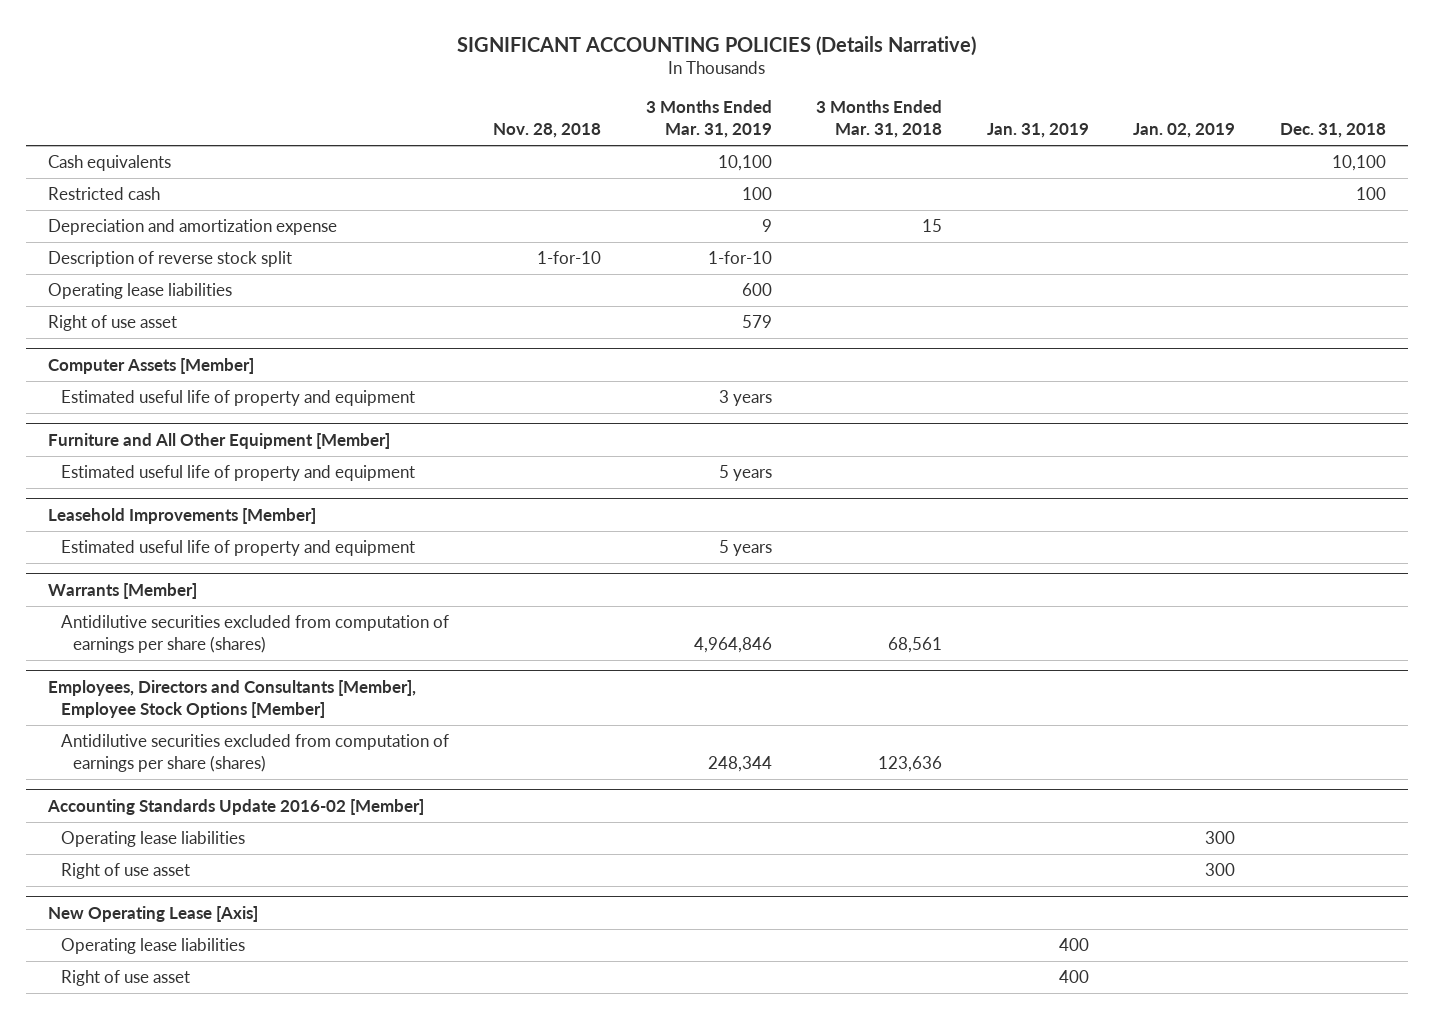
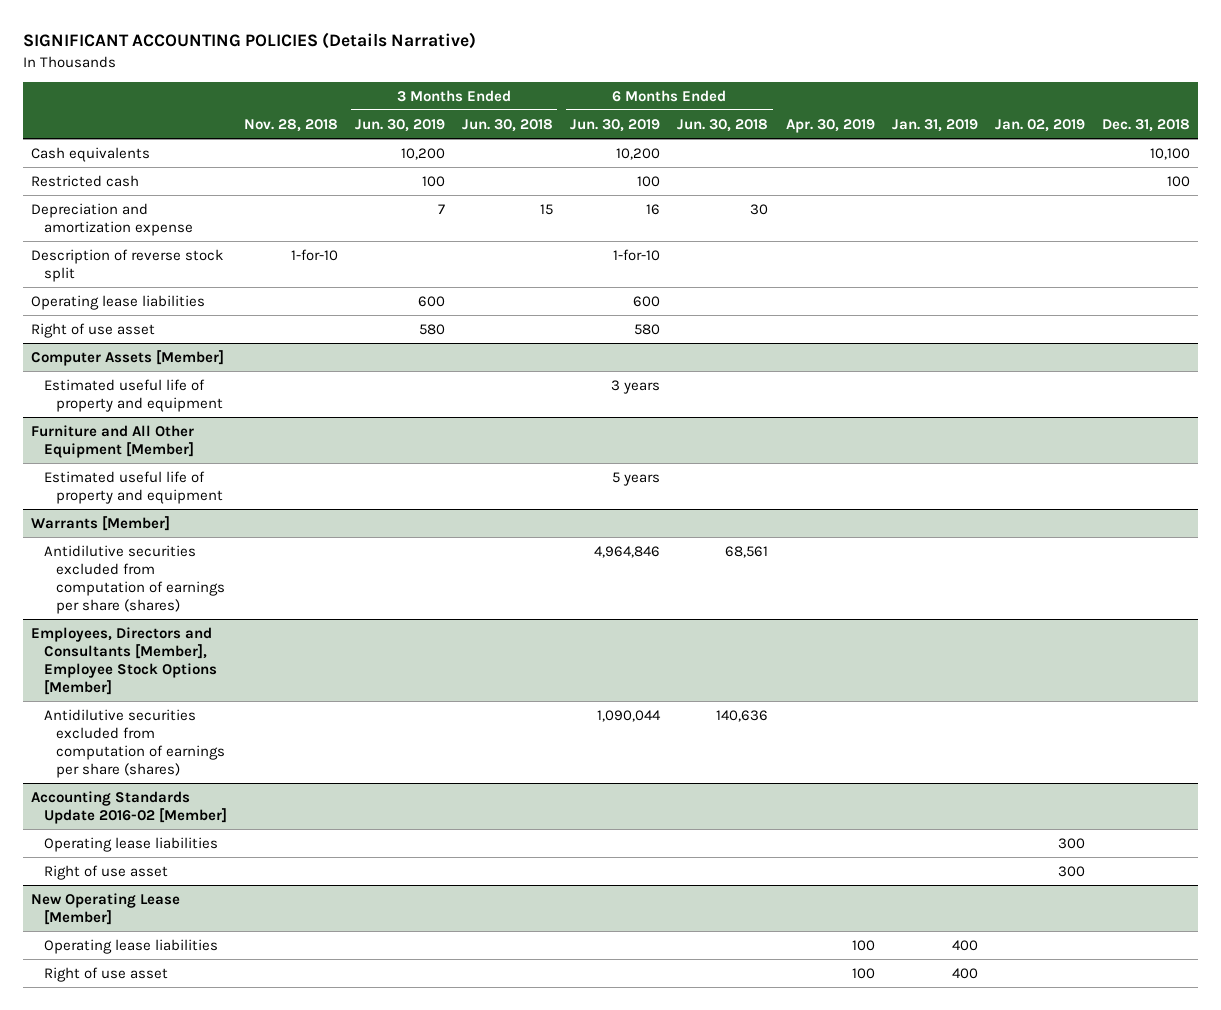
- | Nov. 28, 2018 | 3 Months Ended Mar. 31, 2019 | 3 Months Ended Mar. 31, 2018 | Jan. 31, 2019 | Jan. 02, 2019 | Dec. 31, 2018
+ | Nov. 28, 2018 | 3 Months Ended Jun. 30, 2019 | 3 Months Ended Jun. 30, 2018 | 6 Months Ended Jun. 30, 2019 | 6 Months Ended Jun. 30, 2018 | Apr. 30, 2019 | Jan. 31, 2019 | Jan. 02, 2019 | Dec. 31, 2018
- Leasehold Improvements [Member]
- Estimated useful life of property and equipment | | 5 years | | | |
- New Operating Lease [Axis]
+ New Operating Lease [Member]

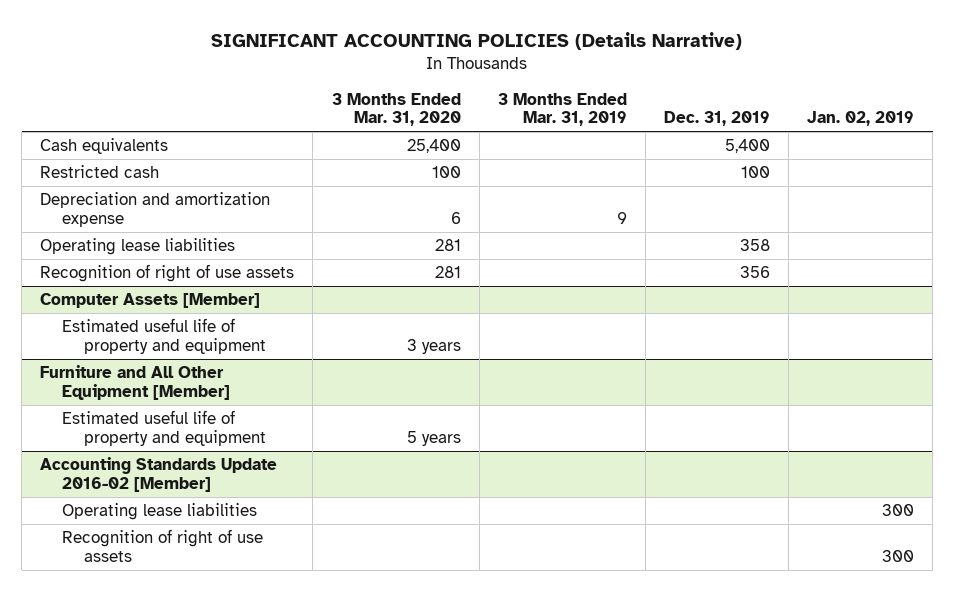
- | Nov. 28, 2018 | 3 Months Ended Jun. 30, 2019 | 3 Months Ended Jun. 30, 2018 | 6 Months Ended Jun. 30, 2019 | 6 Months Ended Jun. 30, 2018 | Apr. 30, 2019 | Jan. 31, 2019 | Jan. 02, 2019 | Dec. 31, 2018
+ | 3 Months Ended Mar. 31, 2020 | 3 Months Ended Mar. 31, 2019 | Dec. 31, 2019 | Jan. 02, 2019
- Description of reverse stock split | 1-for-10 | | | 1-for-10 | | | | |
- Right of use asset | | 580 | | 580 | | | | |
+ Recognition of right of use assets | 281 | | 356 |
- Warrants [Member]
- Antidilutive securities excluded from computation of earnings per share (shares) | | | | 4,964,846 | 68,561 | | | |
- Employees, Directors and Consultants [Member], Employee Stock Options [Member]
- Antidilutive securities excluded from computation of earnings per share (shares) | | | | 1,090,044 | 140,636 | | | |
@ Accounting Standards Update 2016-02 [Member]
- Right of use asset | | | | | | | | 300 |
- New Operating Lease [Member]
- Operating lease liabilities | | | | | | 100 | 400 | |
- Right of use asset | | | | | | 100 | 400 | |
@ Accounting Standards Update 2016-02 [Member]
+ Recognition of right of use assets | | | | 300

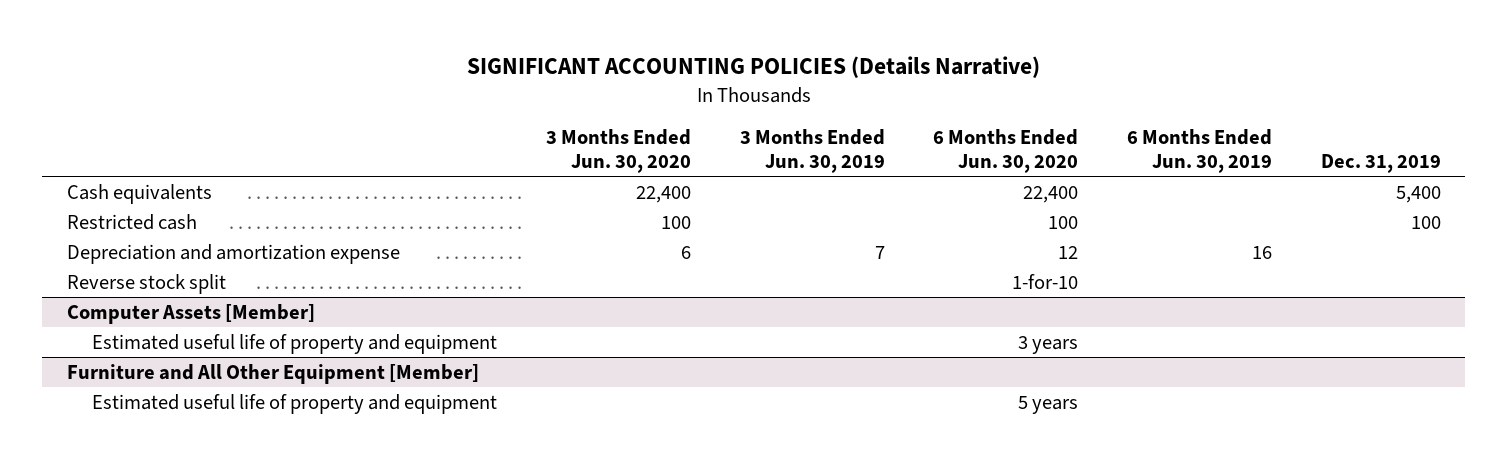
- | 3 Months Ended Mar. 31, 2020 | 3 Months Ended Mar. 31, 2019 | Dec. 31, 2019 | Jan. 02, 2019
+ | 3 Months Ended Jun. 30, 2020 | 3 Months Ended Jun. 30, 2019 | 6 Months Ended Jun. 30, 2020 | 6 Months Ended Jun. 30, 2019 | Dec. 31, 2019
- Operating lease liabilities | 281 | | 358 |
- Recognition of right of use assets | 281 | | 356 |
+ Reverse stock split | | | 1-for-10 | |
- Accounting Standards Update 2016-02 [Member]
- Operating lease liabilities | | | | 300
- Recognition of right of use assets | | | | 300

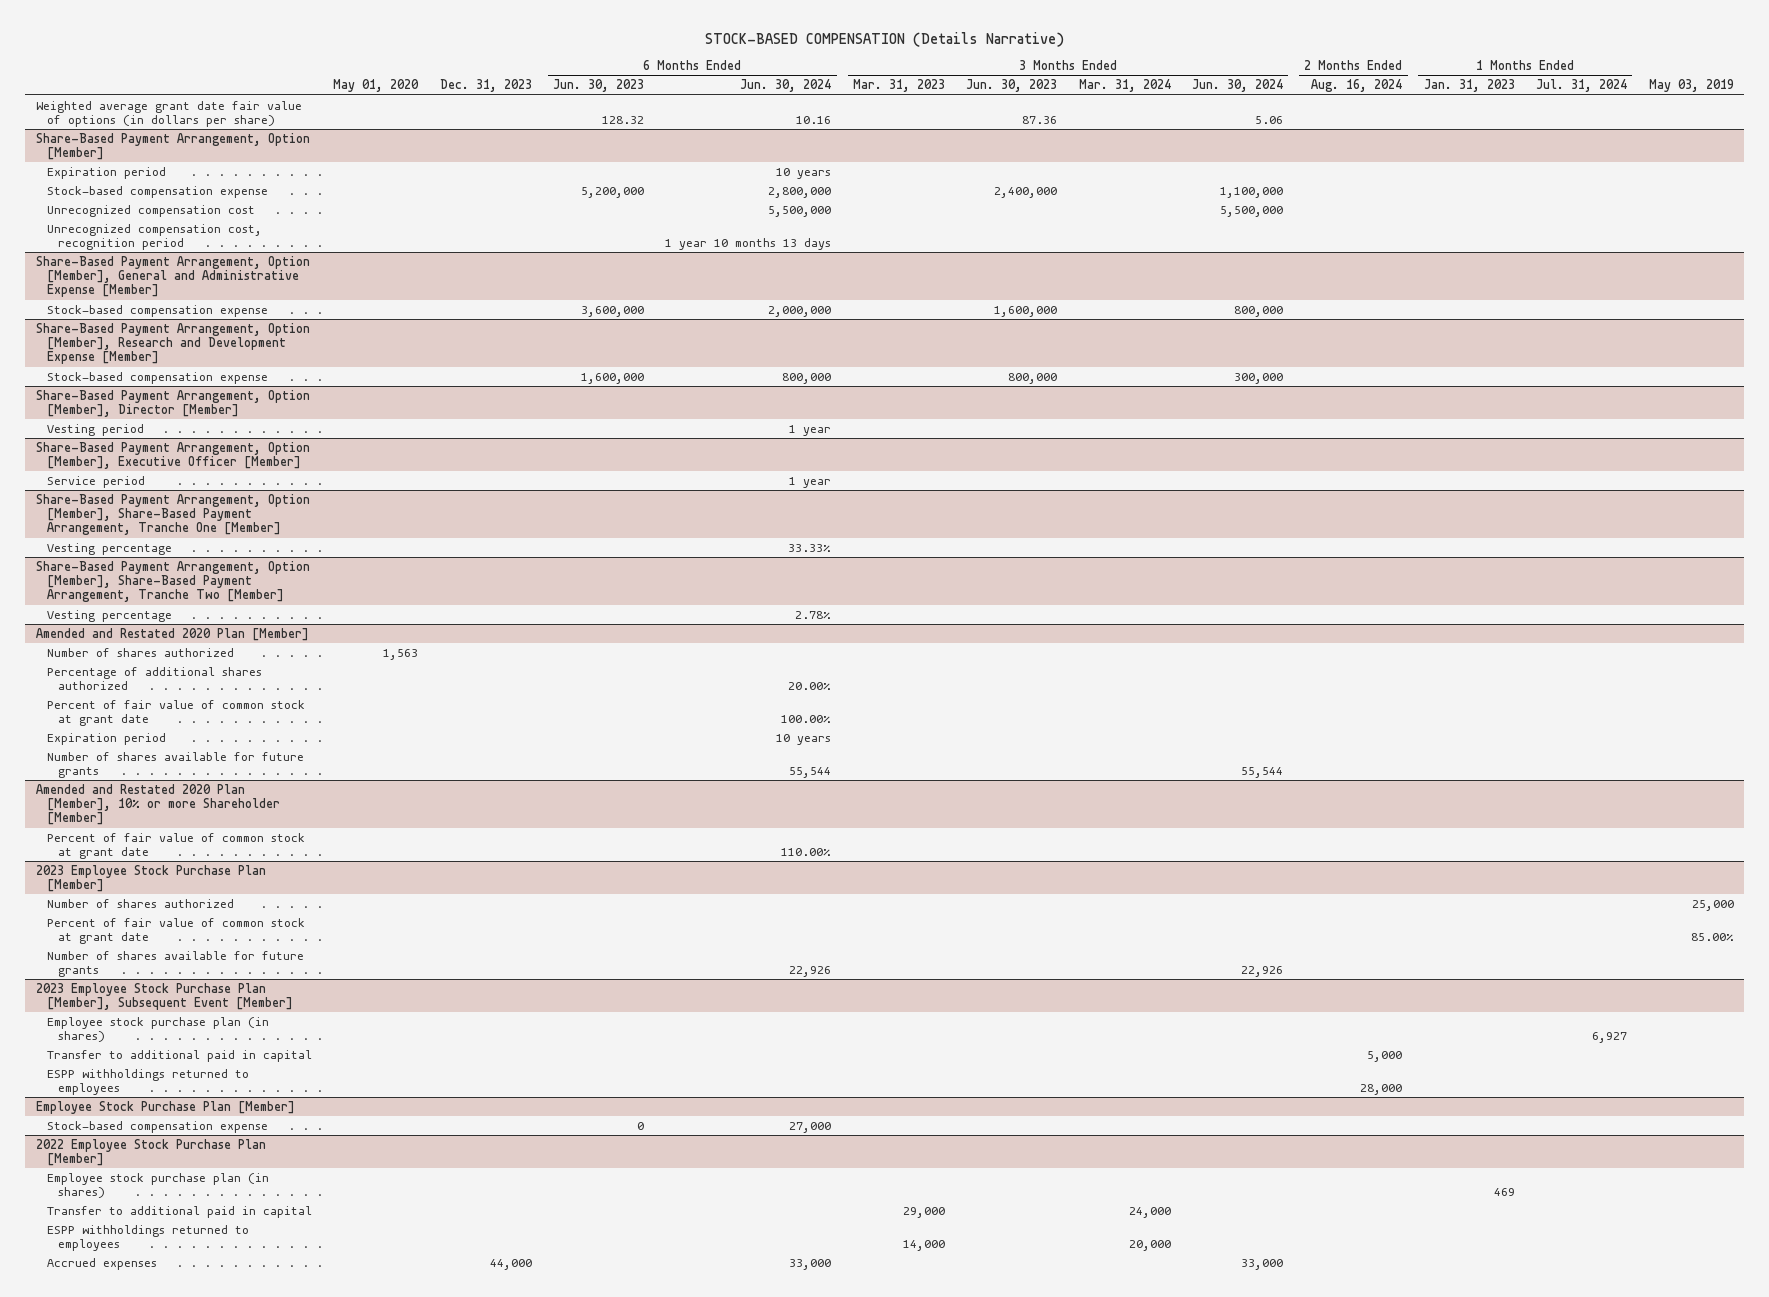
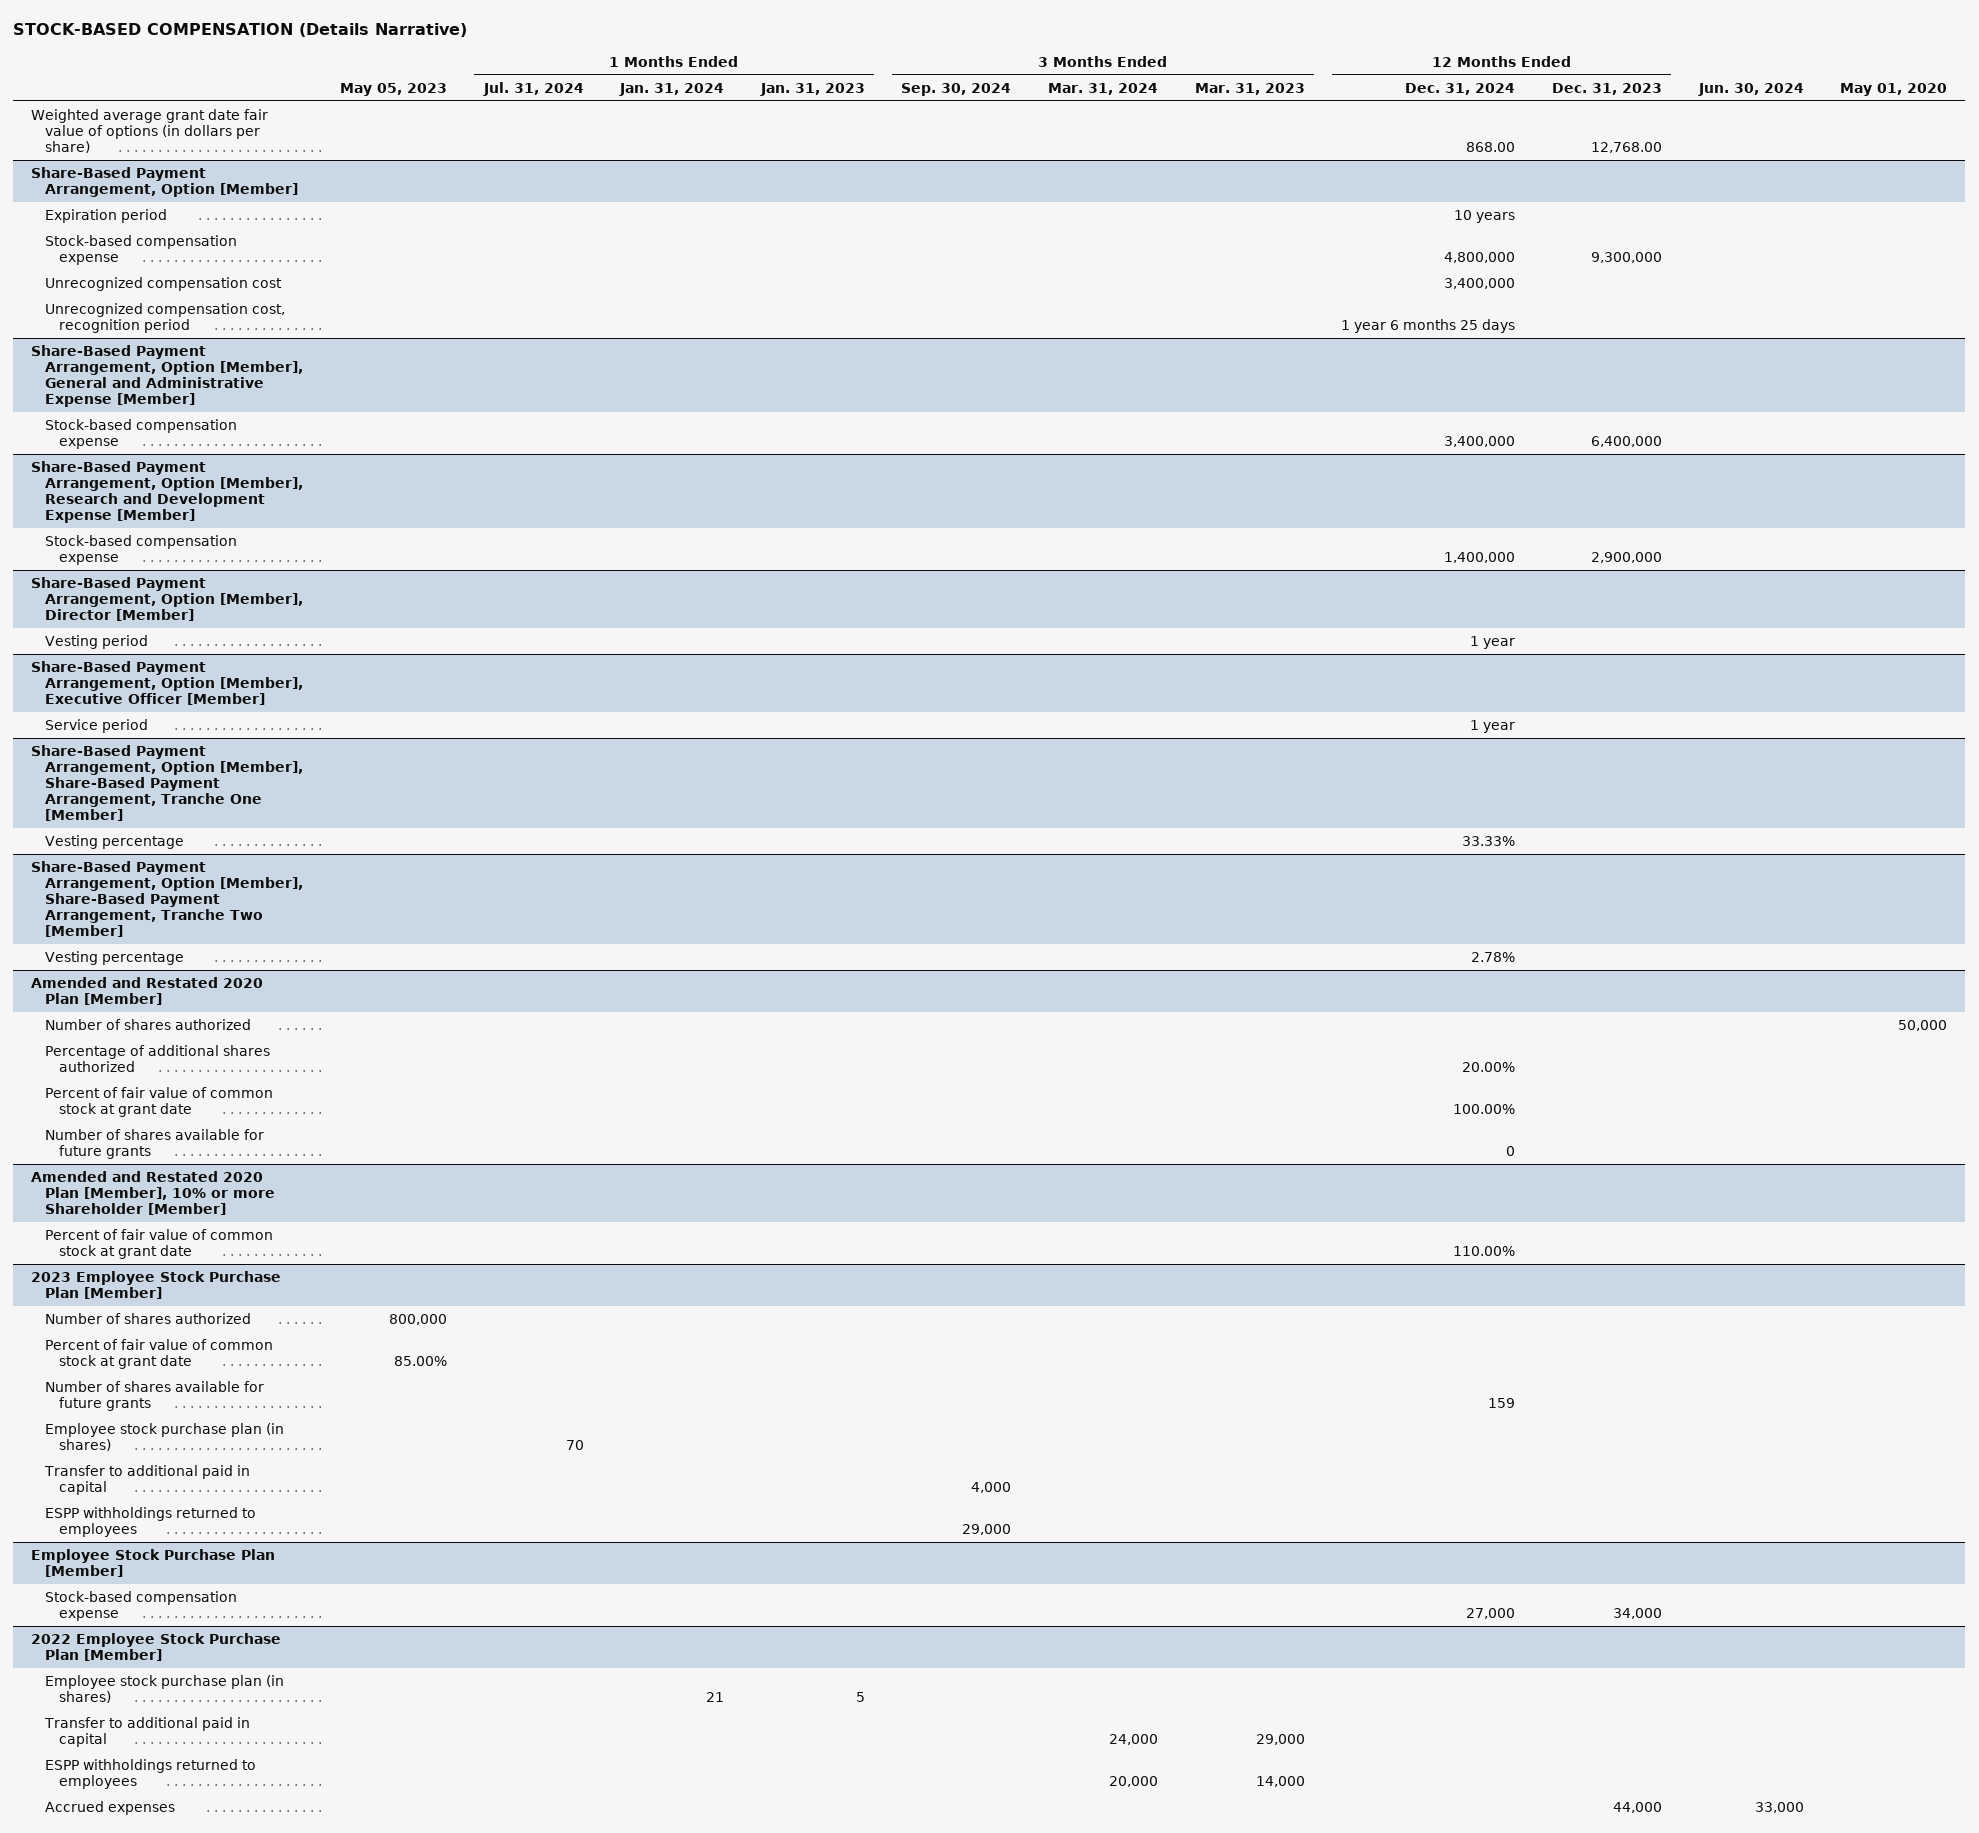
- | May 01, 2020 | Dec. 31, 2023 | 6 Months Ended Jun. 30, 2023 | 6 Months Ended Jun. 30, 2024 | 3 Months Ended Mar. 31, 2023 | 3 Months Ended Jun. 30, 2023 | 3 Months Ended Mar. 31, 2024 | 3 Months Ended Jun. 30, 2024 | 2 Months Ended Aug. 16, 2024 | 1 Months Ended Jan. 31, 2023 | 1 Months Ended Jul. 31, 2024 | May 03, 2019
+ | May 05, 2023 | 1 Months Ended Jul. 31, 2024 | 1 Months Ended Jan. 31, 2024 | 1 Months Ended Jan. 31, 2023 | 3 Months Ended Sep. 30, 2024 | 3 Months Ended Mar. 31, 2024 | 3 Months Ended Mar. 31, 2023 | 12 Months Ended Dec. 31, 2024 | 12 Months Ended Dec. 31, 2023 | Jun. 30, 2024 | May 01, 2020
@ Amended and Restated 2020 Plan [Member]
- Number of shares authorized | 1,563 | | | | | | | | | | |
+ Number of shares authorized | | | | | | | | | | | 50,000
- Expiration period | | | | 10 years | | | | | | | |
- 2023 Employee Stock Purchase Plan [Member], Subsequent Event [Member]
- Employee stock purchase plan (in shares) | | | | | | | | | | | 6,927 |
- Transfer to additional paid in capital | | | | | | | | | 5,000 | | |
- ESPP withholdings returned to employees | | | | | | | | | 28,000 | | |
@ 2023 Employee Stock Purchase Plan [Member]
+ Employee stock purchase plan (in shares) | | 70 | | | | | | | | |
+ Transfer to additional paid in capital | | | | | 4,000 | | | | | |
+ ESPP withholdings returned to employees | | | | | 29,000 | | | | | |
@ 2022 Employee Stock Purchase Plan [Member]
- Employee stock purchase plan (in shares) | | | | | | | | | | 469 | |
+ Employee stock purchase plan (in shares) | | | 21 | 5 | | | | | | |

